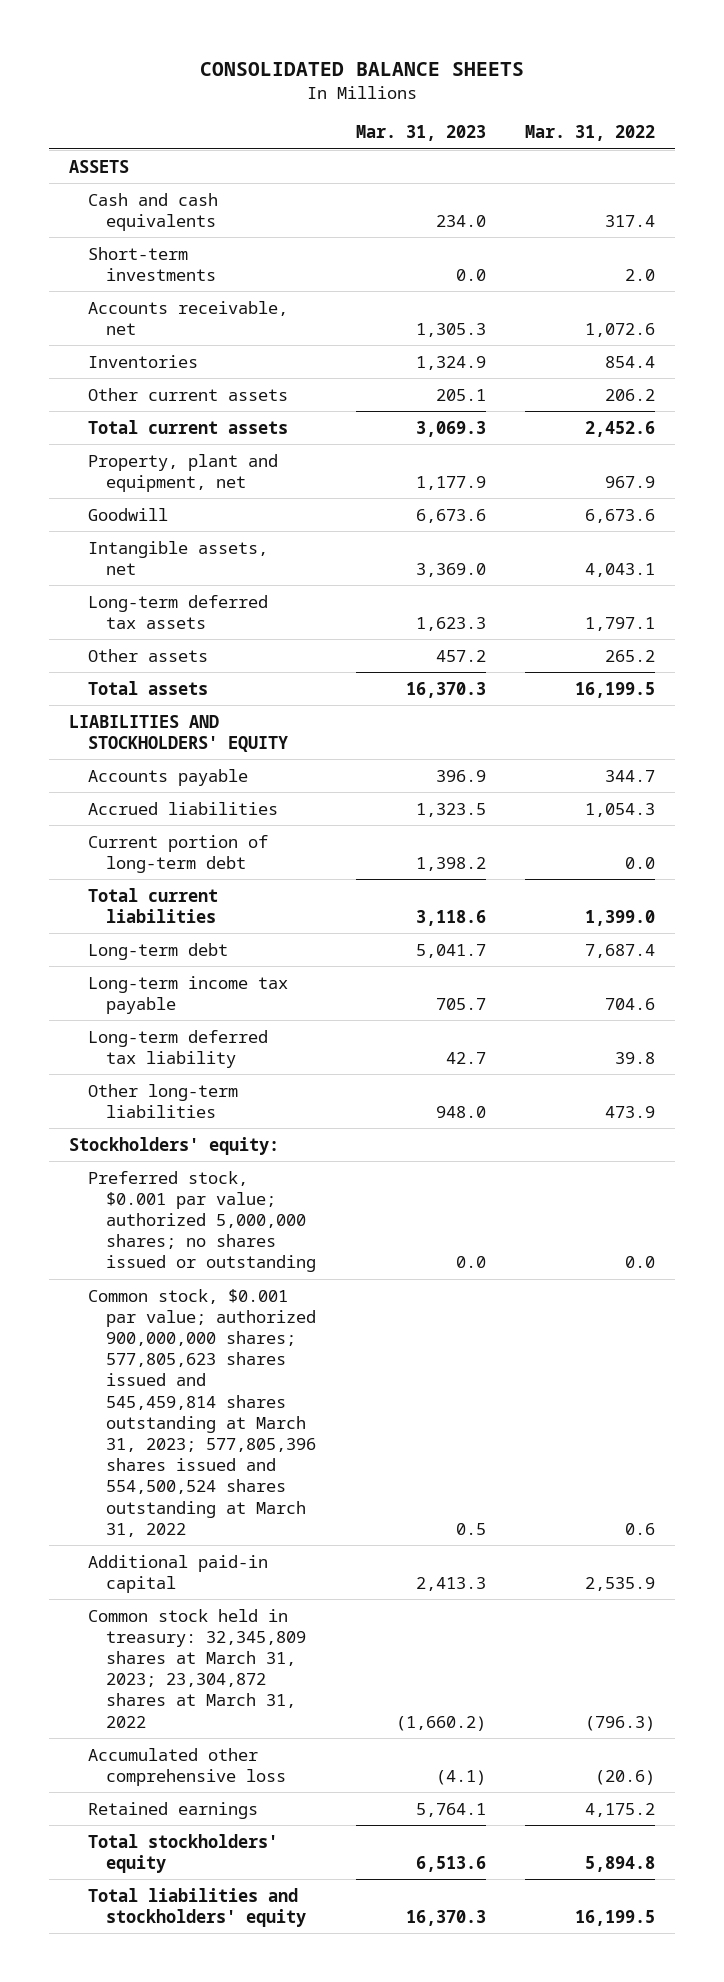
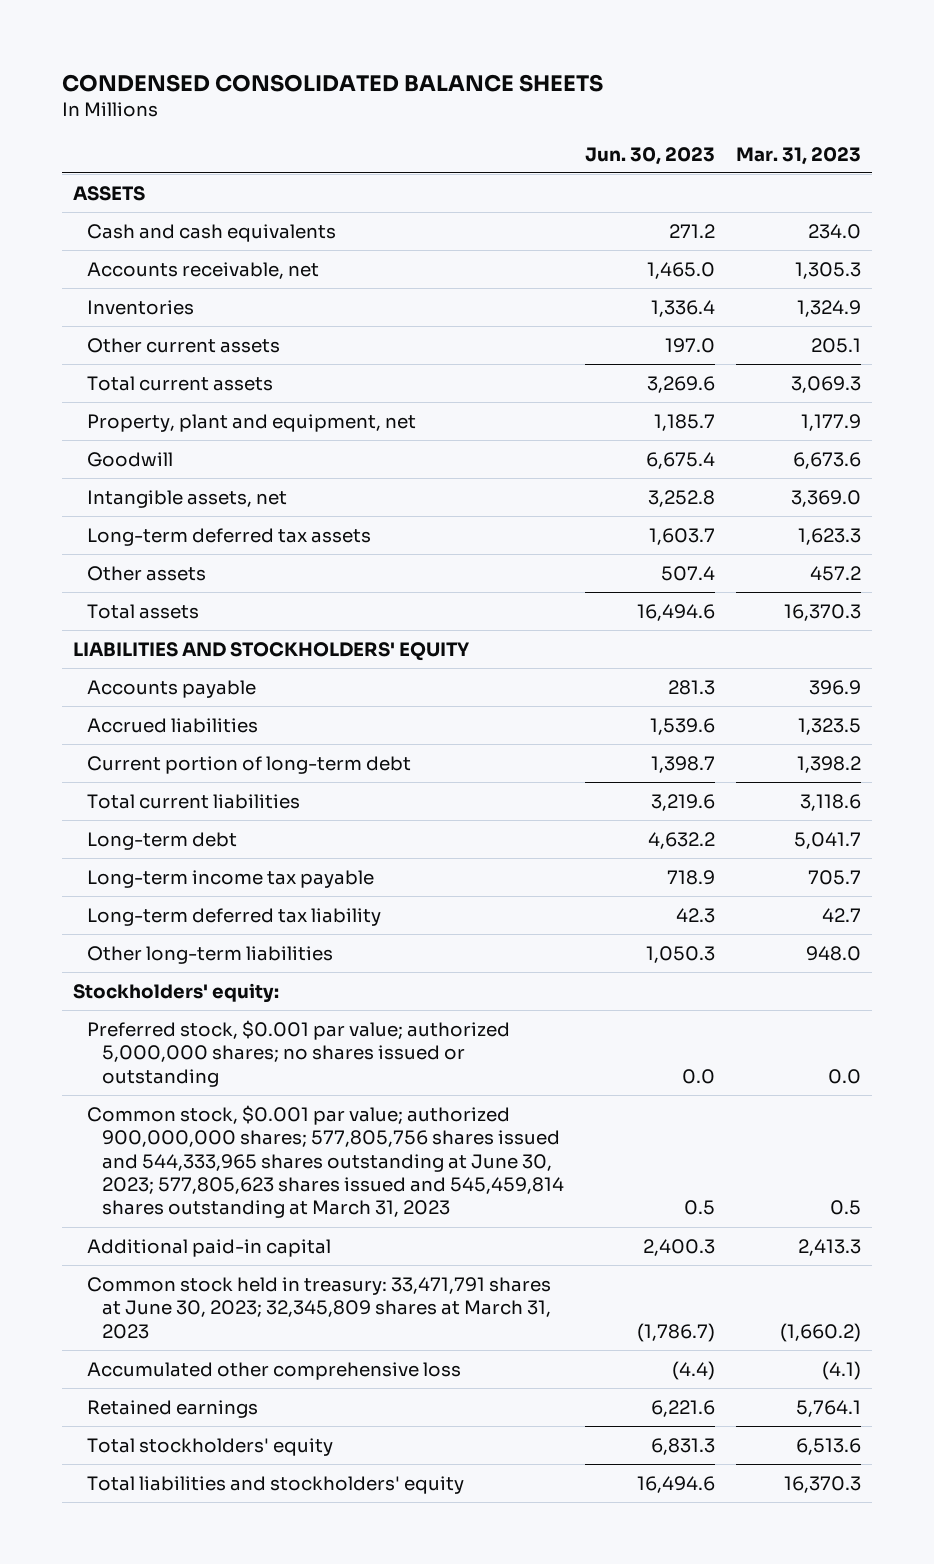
- CONSOLIDATED BALANCE SHEETS
+ CONDENSED CONSOLIDATED BALANCE SHEETS
- | Mar. 31, 2023 | Mar. 31, 2022
+ | Jun. 30, 2023 | Mar. 31, 2023
- Short-term investments | 0.0 | 2.0
- Common stock, $0.001 par value; authorized 900,000,000 shares; 577,805,623 shares issued and 545,459,814 shares outstanding at March 31, 2023; 577,805,396 shares issued and 554,500,524 shares outstanding at March 31, 2022 | 0.5 | 0.6
+ Common stock, $0.001 par value; authorized 900,000,000 shares; 577,805,756 shares issued and 544,333,965 shares outstanding at June 30, 2023; 577,805,623 shares issued and 545,459,814 shares outstanding at March 31, 2023 | 0.5 | 0.5
- Common stock held in treasury: 32,345,809 shares at March 31, 2023; 23,304,872 shares at March 31, 2022 | (1,660.2) | (796.3)
+ Common stock held in treasury: 33,471,791 shares at June 30, 2023; 32,345,809 shares at March 31, 2023 | (1,786.7) | (1,660.2)

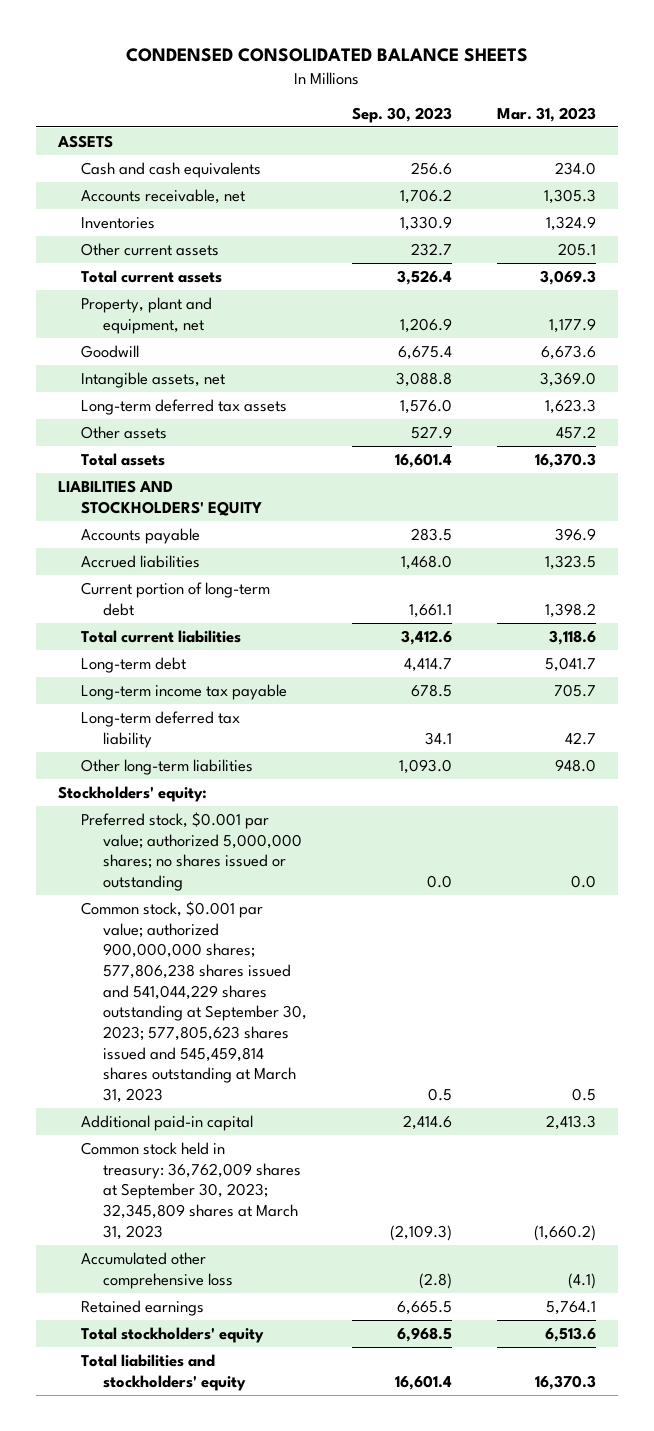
- | Jun. 30, 2023 | Mar. 31, 2023
+ | Sep. 30, 2023 | Mar. 31, 2023
- Common stock, $0.001 par value; authorized 900,000,000 shares; 577,805,756 shares issued and 544,333,965 shares outstanding at June 30, 2023; 577,805,623 shares issued and 545,459,814 shares outstanding at March 31, 2023 | 0.5 | 0.5
+ Common stock, $0.001 par value; authorized 900,000,000 shares; 577,806,238 shares issued and 541,044,229 shares outstanding at September 30, 2023; 577,805,623 shares issued and 545,459,814 shares outstanding at March 31, 2023 | 0.5 | 0.5
- Common stock held in treasury: 33,471,791 shares at June 30, 2023; 32,345,809 shares at March 31, 2023 | (1,786.7) | (1,660.2)
+ Common stock held in treasury: 36,762,009 shares at September 30, 2023; 32,345,809 shares at March 31, 2023 | (2,109.3) | (1,660.2)

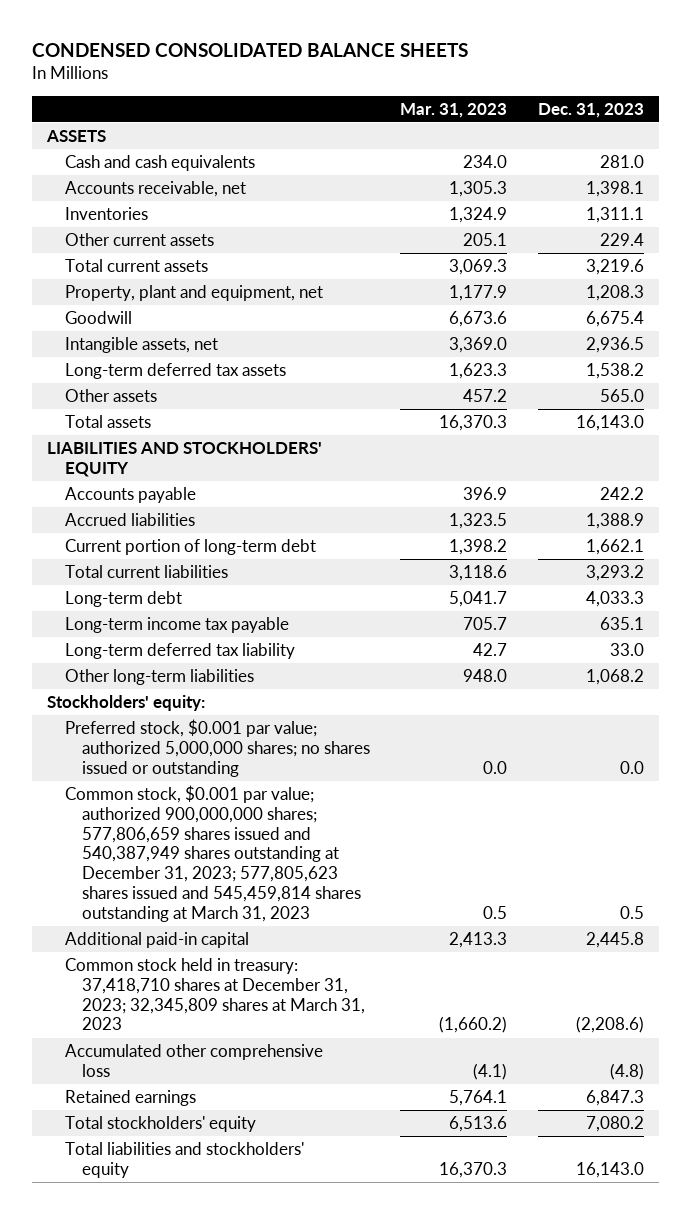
- | Sep. 30, 2023 | Mar. 31, 2023
+ | Mar. 31, 2023 | Dec. 31, 2023
- Common stock, $0.001 par value; authorized 900,000,000 shares; 577,806,238 shares issued and 541,044,229 shares outstanding at September 30, 2023; 577,805,623 shares issued and 545,459,814 shares outstanding at March 31, 2023 | 0.5 | 0.5
+ Common stock, $0.001 par value; authorized 900,000,000 shares; 577,806,659 shares issued and 540,387,949 shares outstanding at December 31, 2023; 577,805,623 shares issued and 545,459,814 shares outstanding at March 31, 2023 | 0.5 | 0.5
- Common stock held in treasury: 36,762,009 shares at September 30, 2023; 32,345,809 shares at March 31, 2023 | (2,109.3) | (1,660.2)
+ Common stock held in treasury: 37,418,710 shares at December 31, 2023; 32,345,809 shares at March 31, 2023 | (1,660.2) | (2,208.6)

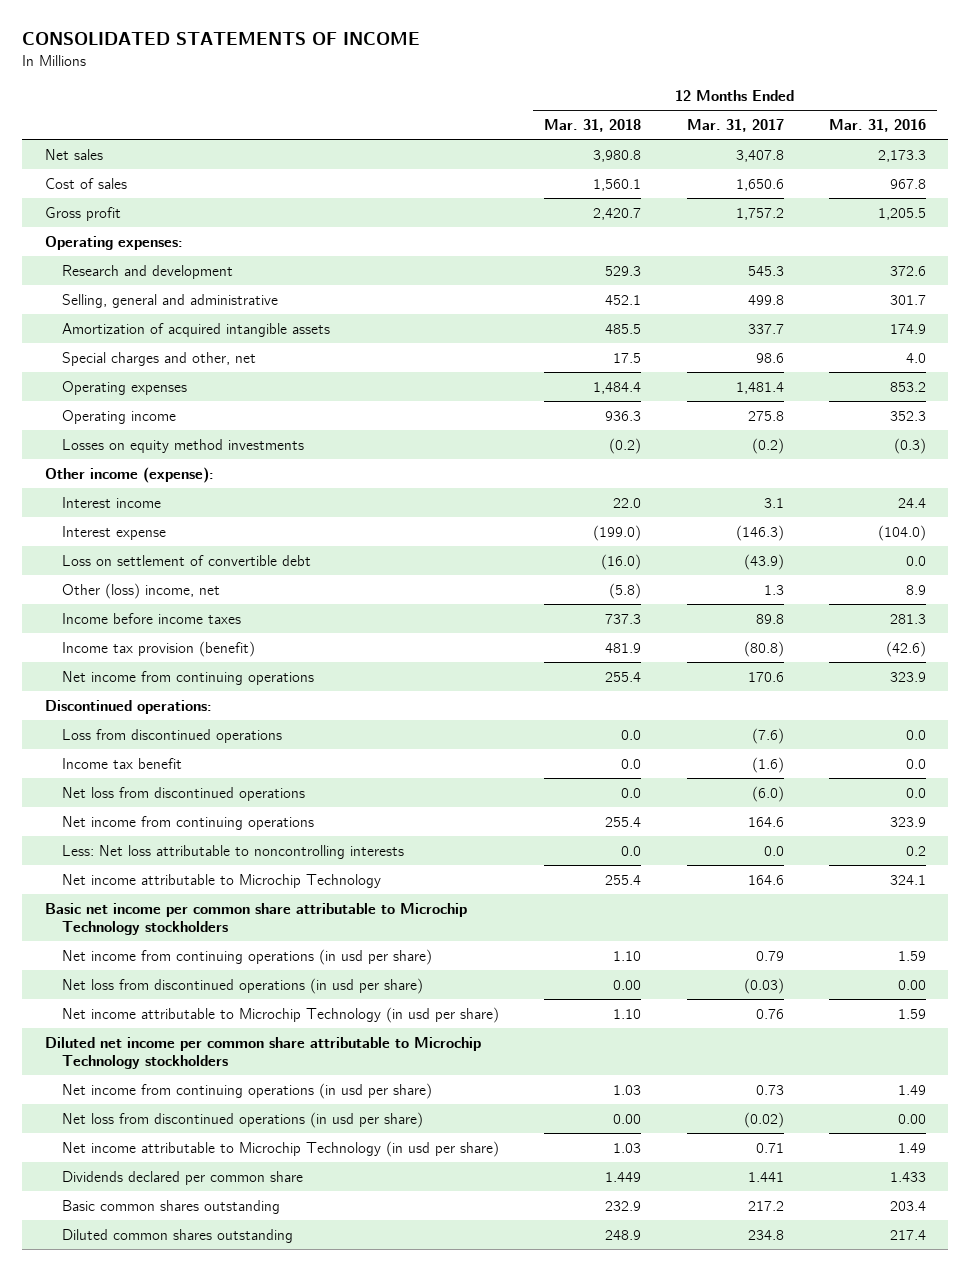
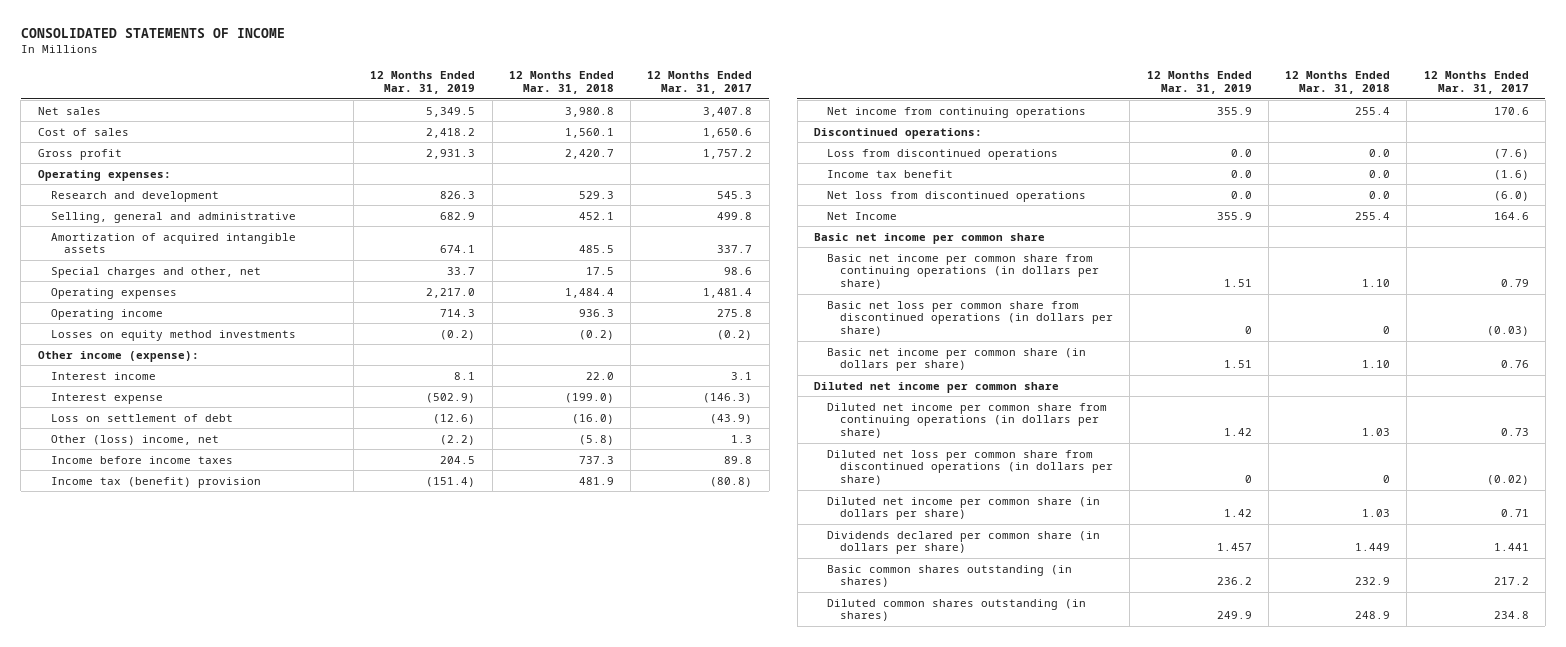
- | 12 Months Ended Mar. 31, 2018 | 12 Months Ended Mar. 31, 2017 | 12 Months Ended Mar. 31, 2016
+ | 12 Months Ended Mar. 31, 2019 | 12 Months Ended Mar. 31, 2018 | 12 Months Ended Mar. 31, 2017
- Loss on settlement of convertible debt | (16.0) | (43.9) | 0.0
+ Loss on settlement of debt | (12.6) | (16.0) | (43.9)
- Income tax provision (benefit) | 481.9 | (80.8) | (42.6)
+ Income tax (benefit) provision | (151.4) | 481.9 | (80.8)
- Net income from continuing operations | 255.4 | 164.6 | 323.9
- Less: Net loss attributable to noncontrolling interests | 0.0 | 0.0 | 0.2
- Net income attributable to Microchip Technology | 255.4 | 164.6 | 324.1
- Basic net income per common share attributable to Microchip Technology stockholders
- Net income from continuing operations (in usd per share) | 1.10 | 0.79 | 1.59
- Net loss from discontinued operations (in usd per share) | 0.00 | (0.03) | 0.00
- Net income attributable to Microchip Technology (in usd per share) | 1.10 | 0.76 | 1.59
- Diluted net income per common share attributable to Microchip Technology stockholders
- Net income from continuing operations (in usd per share) | 1.03 | 0.73 | 1.49
- Net loss from discontinued operations (in usd per share) | 0.00 | (0.02) | 0.00
- Net income attributable to Microchip Technology (in usd per share) | 1.03 | 0.71 | 1.49
- Dividends declared per common share | 1.449 | 1.441 | 1.433
- Basic common shares outstanding | 232.9 | 217.2 | 203.4
- Diluted common shares outstanding | 248.9 | 234.8 | 217.4
+ Net Income | 355.9 | 255.4 | 164.6
+ Basic net income per common share
+ Basic net income per common share from continuing operations (in dollars per share) | 1.51 | 1.10 | 0.79
+ Basic net loss per common share from discontinued operations (in dollars per share) | 0 | 0 | (0.03)
+ Basic net income per common share (in dollars per share) | 1.51 | 1.10 | 0.76
+ Diluted net income per common share
+ Diluted net income per common share from continuing operations (in dollars per share) | 1.42 | 1.03 | 0.73
+ Diluted net loss per common share from discontinued operations (in dollars per share) | 0 | 0 | (0.02)
+ Diluted net income per common share (in dollars per share) | 1.42 | 1.03 | 0.71
+ Dividends declared per common share (in dollars per share) | 1.457 | 1.449 | 1.441
+ Basic common shares outstanding (in shares) | 236.2 | 232.9 | 217.2
+ Diluted common shares outstanding (in shares) | 249.9 | 248.9 | 234.8

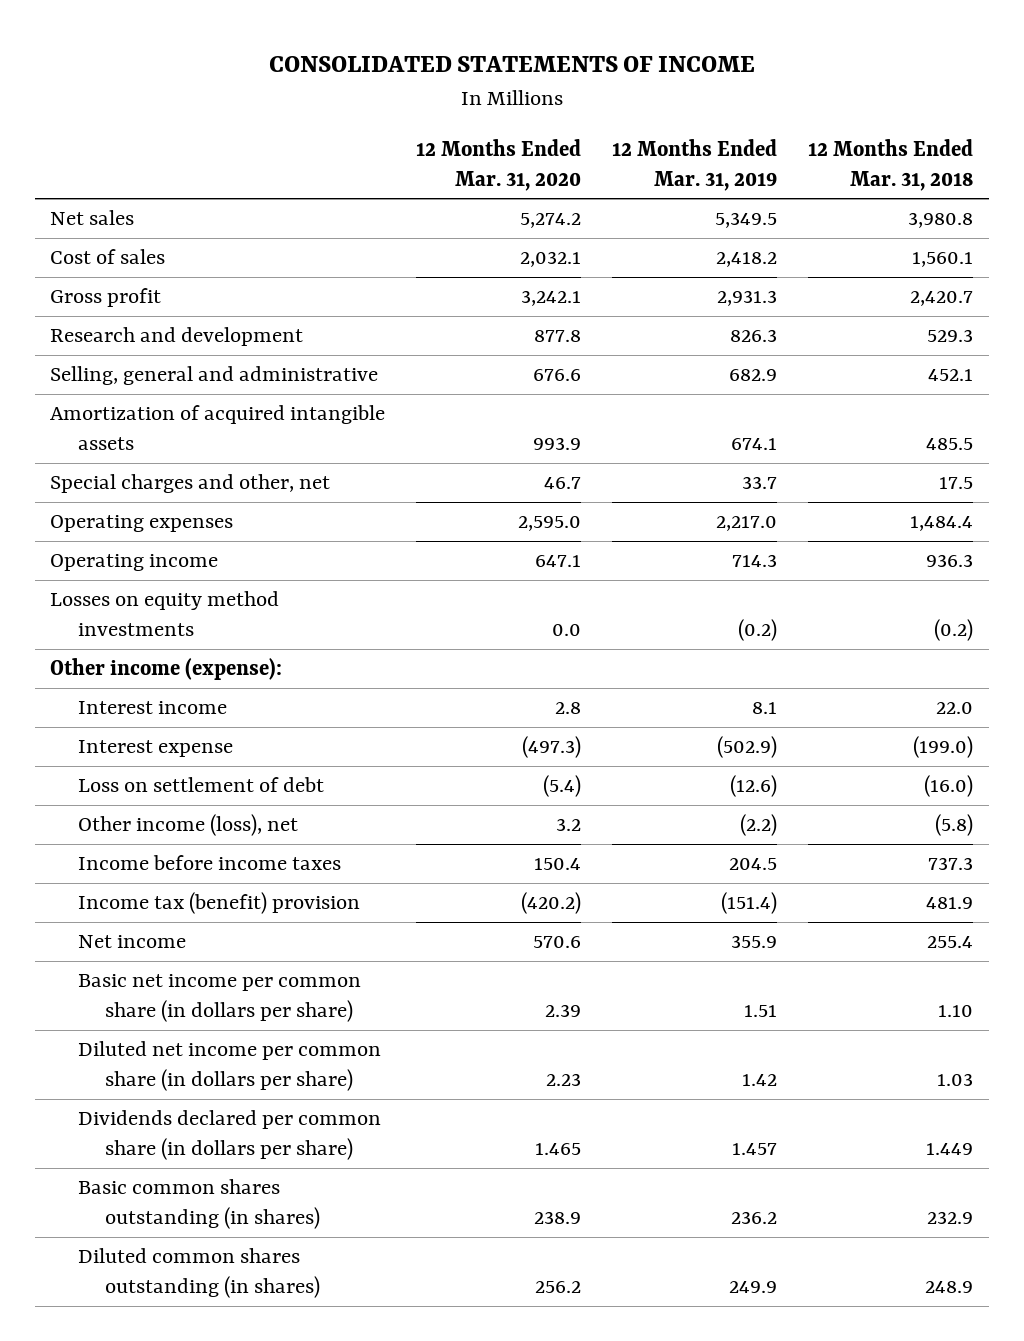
- | 12 Months Ended Mar. 31, 2019 | 12 Months Ended Mar. 31, 2018 | 12 Months Ended Mar. 31, 2017
+ | 12 Months Ended Mar. 31, 2020 | 12 Months Ended Mar. 31, 2019 | 12 Months Ended Mar. 31, 2018
- Operating expenses:
- Other (loss) income, net | (2.2) | (5.8) | 1.3
+ Other income (loss), net | 3.2 | (2.2) | (5.8)
- Net income from continuing operations | 355.9 | 255.4 | 170.6
- Discontinued operations:
- Loss from discontinued operations | 0.0 | 0.0 | (7.6)
- Income tax benefit | 0.0 | 0.0 | (1.6)
- Net loss from discontinued operations | 0.0 | 0.0 | (6.0)
- Net Income | 355.9 | 255.4 | 164.6
- Basic net income per common share
- Basic net income per common share from continuing operations (in dollars per share) | 1.51 | 1.10 | 0.79
- Basic net loss per common share from discontinued operations (in dollars per share) | 0 | 0 | (0.03)
+ Net income | 570.6 | 355.9 | 255.4
- Diluted net income per common share
- Diluted net income per common share from continuing operations (in dollars per share) | 1.42 | 1.03 | 0.73
- Diluted net loss per common share from discontinued operations (in dollars per share) | 0 | 0 | (0.02)

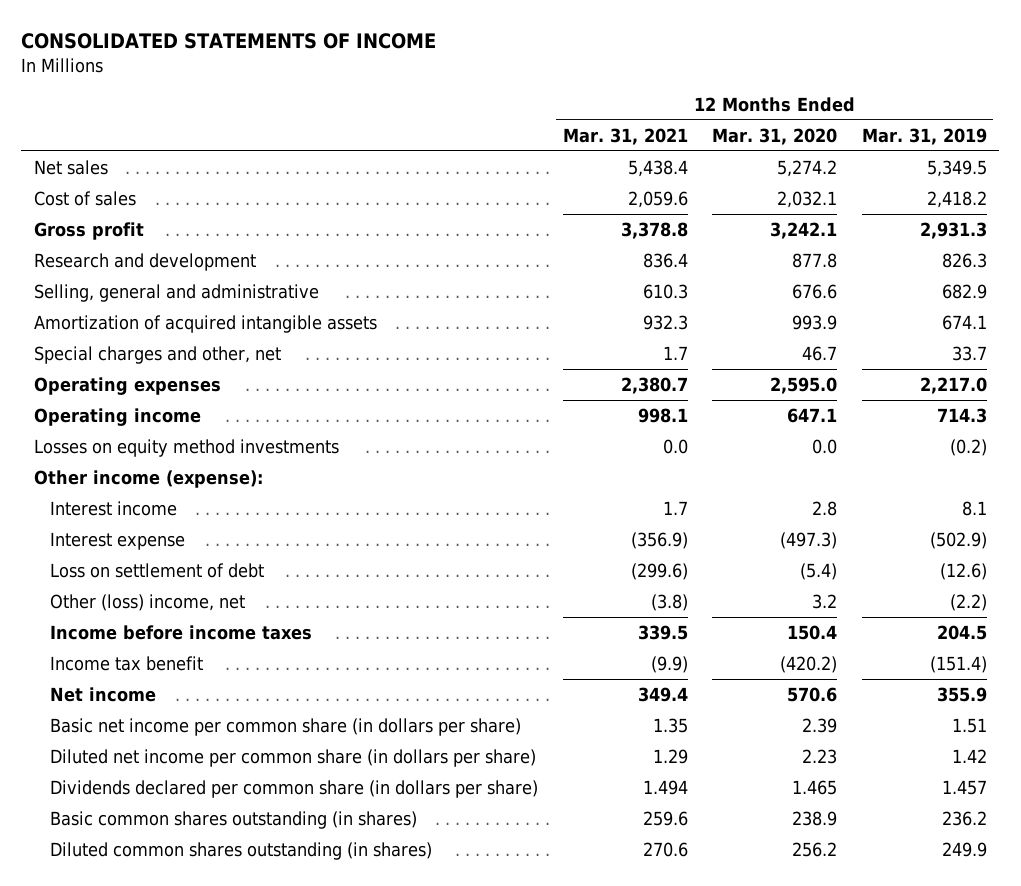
- | 12 Months Ended Mar. 31, 2020 | 12 Months Ended Mar. 31, 2019 | 12 Months Ended Mar. 31, 2018
+ | 12 Months Ended Mar. 31, 2021 | 12 Months Ended Mar. 31, 2020 | 12 Months Ended Mar. 31, 2019
- Other income (loss), net | 3.2 | (2.2) | (5.8)
+ Other (loss) income, net | (3.8) | 3.2 | (2.2)
- Income tax (benefit) provision | (420.2) | (151.4) | 481.9
+ Income tax benefit | (9.9) | (420.2) | (151.4)

